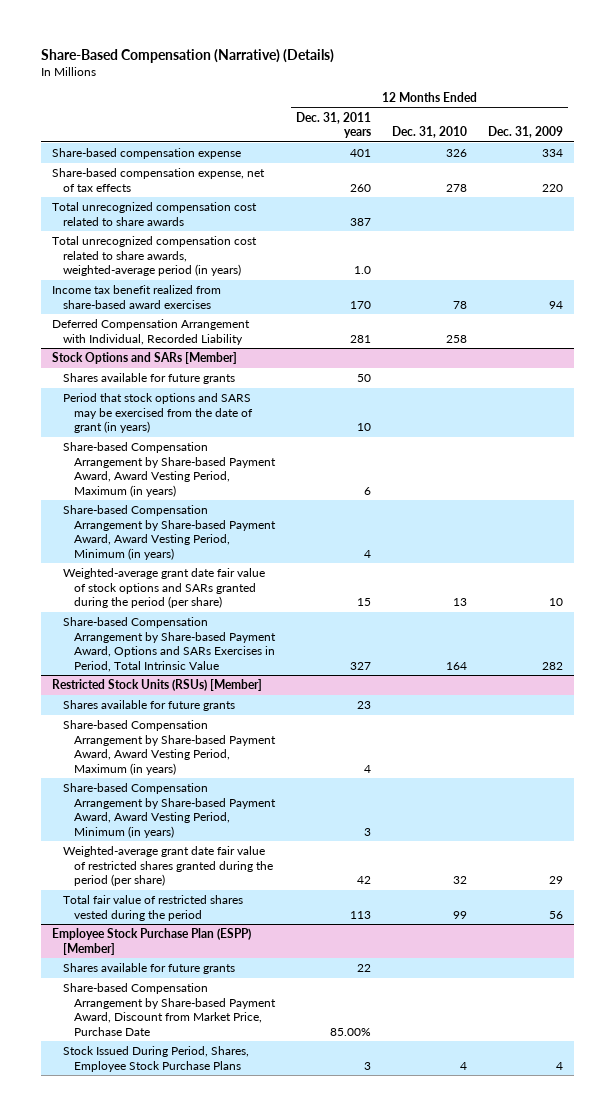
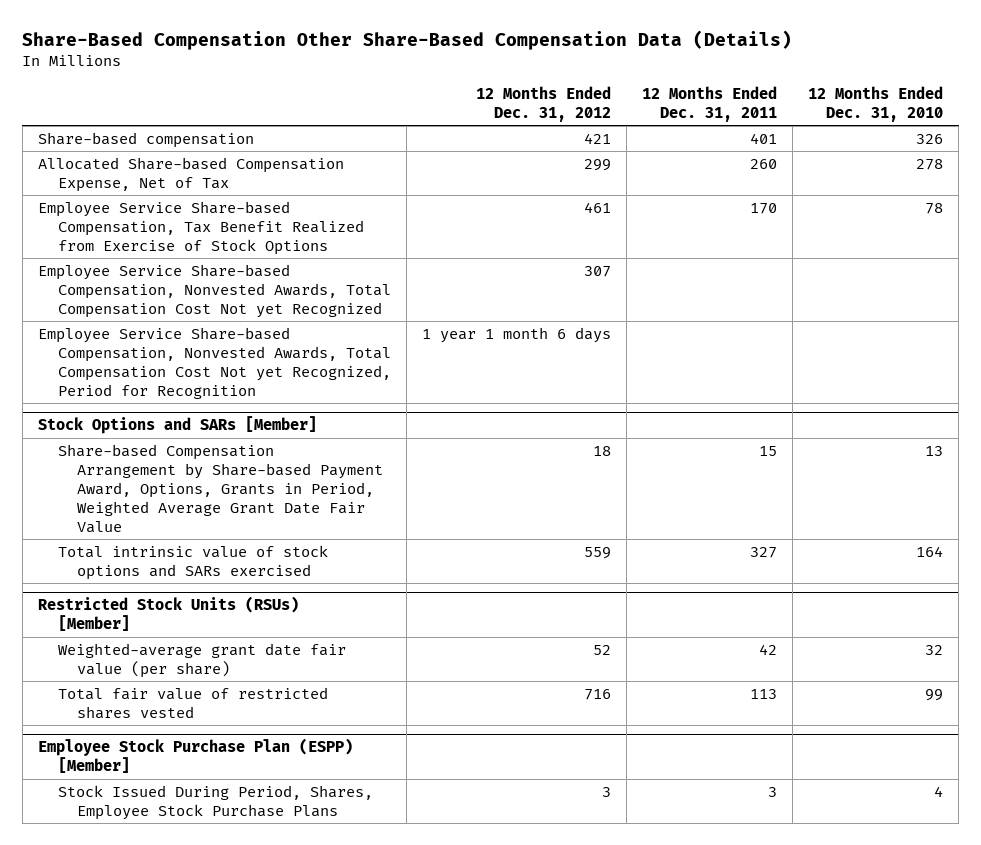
- Share-Based Compensation (Narrative) (Details)
+ Share-Based Compensation Other Share-Based Compensation Data (Details)
- | 12 Months Ended Dec. 31, 2011 years | 12 Months Ended Dec. 31, 2010 | 12 Months Ended Dec. 31, 2009
+ | 12 Months Ended Dec. 31, 2012 | 12 Months Ended Dec. 31, 2011 | 12 Months Ended Dec. 31, 2010
- Share-based compensation expense | 401 | 326 | 334
- Share-based compensation expense, net of tax effects | 260 | 278 | 220
- Total unrecognized compensation cost related to share awards | 387 | |
- Total unrecognized compensation cost related to share awards, weighted-average period (in years) | 1.0 | |
- Income tax benefit realized from share-based award exercises | 170 | 78 | 94
- Deferred Compensation Arrangement with Individual, Recorded Liability | 281 | 258 |
+ Share-based compensation | 421 | 401 | 326
+ Allocated Share-based Compensation Expense, Net of Tax | 299 | 260 | 278
+ Employee Service Share-based Compensation, Tax Benefit Realized from Exercise of Stock Options | 461 | 170 | 78
+ Employee Service Share-based Compensation, Nonvested Awards, Total Compensation Cost Not yet Recognized | 307 | |
+ Employee Service Share-based Compensation, Nonvested Awards, Total Compensation Cost Not yet Recognized, Period for Recognition | 1 year 1 month 6 days | |
@ Stock Options and SARs [Member]
- Shares available for future grants | 50 | |
- Period that stock options and SARS may be exercised from the date of grant (in years) | 10 | |
- Share-based Compensation Arrangement by Share-based Payment Award, Award Vesting Period, Maximum (in years) | 6 | |
- Share-based Compensation Arrangement by Share-based Payment Award, Award Vesting Period, Minimum (in years) | 4 | |
- Weighted-average grant date fair value of stock options and SARs granted during the period (per share) | 15 | 13 | 10
- Share-based Compensation Arrangement by Share-based Payment Award, Options and SARs Exercises in Period, Total Intrinsic Value | 327 | 164 | 282
+ Share-based Compensation Arrangement by Share-based Payment Award, Options, Grants in Period, Weighted Average Grant Date Fair Value | 18 | 15 | 13
+ Total intrinsic value of stock options and SARs exercised | 559 | 327 | 164
@ Restricted Stock Units (RSUs) [Member]
- Shares available for future grants | 23 | |
- Share-based Compensation Arrangement by Share-based Payment Award, Award Vesting Period, Maximum (in years) | 4 | |
- Share-based Compensation Arrangement by Share-based Payment Award, Award Vesting Period, Minimum (in years) | 3 | |
- Weighted-average grant date fair value of restricted shares granted during the period (per share) | 42 | 32 | 29
- Total fair value of restricted shares vested during the period | 113 | 99 | 56
+ Weighted-average grant date fair value (per share) | 52 | 42 | 32
+ Total fair value of restricted shares vested | 716 | 113 | 99
@ Employee Stock Purchase Plan (ESPP) [Member]
- Shares available for future grants | 22 | |
- Share-based Compensation Arrangement by Share-based Payment Award, Discount from Market Price, Purchase Date | 85.00% | |

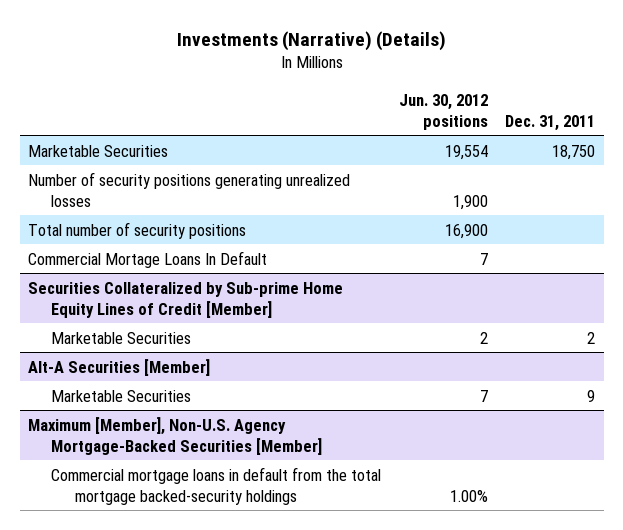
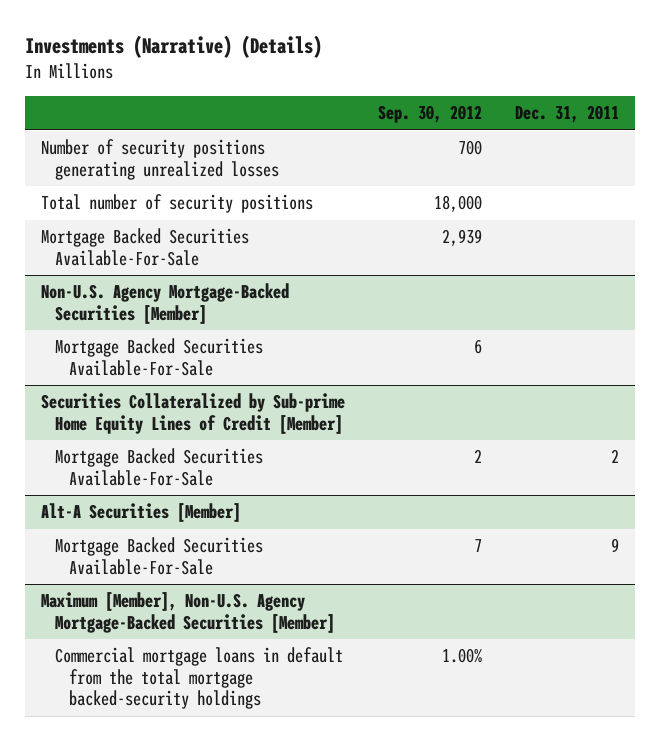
- | Jun. 30, 2012 positions | Dec. 31, 2011
+ | Sep. 30, 2012 | Dec. 31, 2011
- Marketable Securities | 19,554 | 18,750
- Commercial Mortage Loans In Default | 7 |
+ Mortgage Backed Securities Available-For-Sale | 2,939 |
+ Non-U.S. Agency Mortgage-Backed Securities [Member]
+ Mortgage Backed Securities Available-For-Sale | 6 |
@ Securities Collateralized by Sub-prime Home Equity Lines of Credit [Member]
- Marketable Securities | 2 | 2
+ Mortgage Backed Securities Available-For-Sale | 2 | 2
@ Alt-A Securities [Member]
- Marketable Securities | 7 | 9
+ Mortgage Backed Securities Available-For-Sale | 7 | 9

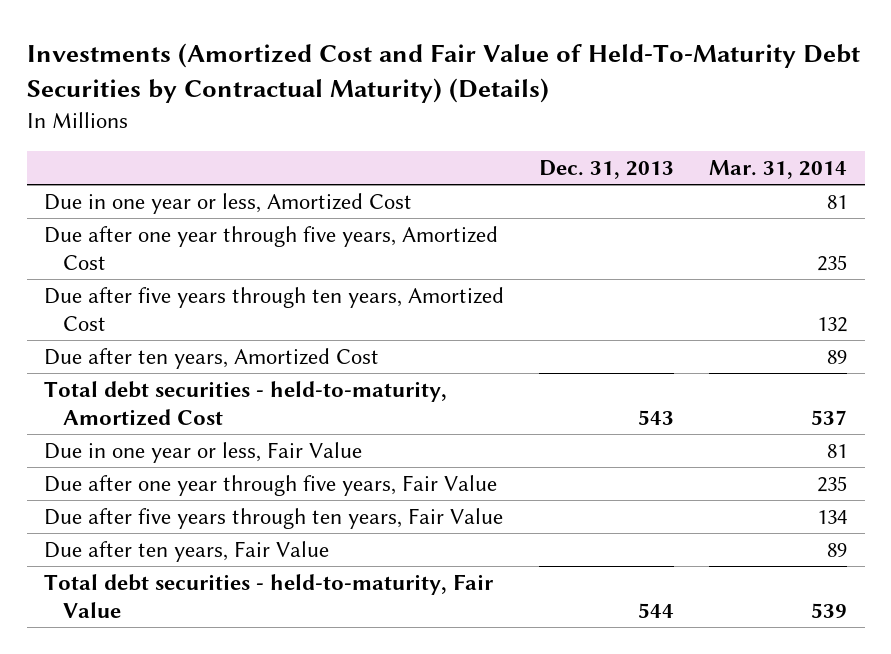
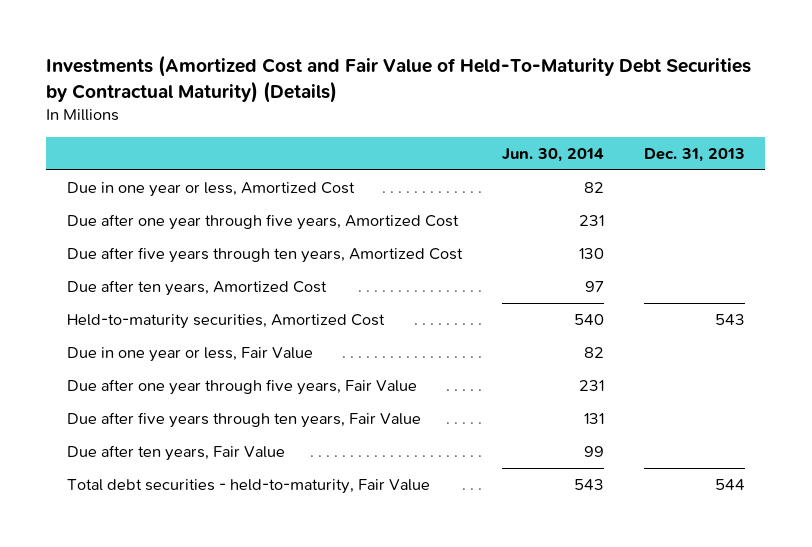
- | Dec. 31, 2013 | Mar. 31, 2014
+ | Jun. 30, 2014 | Dec. 31, 2013
- Total debt securities - held-to-maturity, Amortized Cost | 543 | 537
+ Held-to-maturity securities, Amortized Cost | 540 | 543

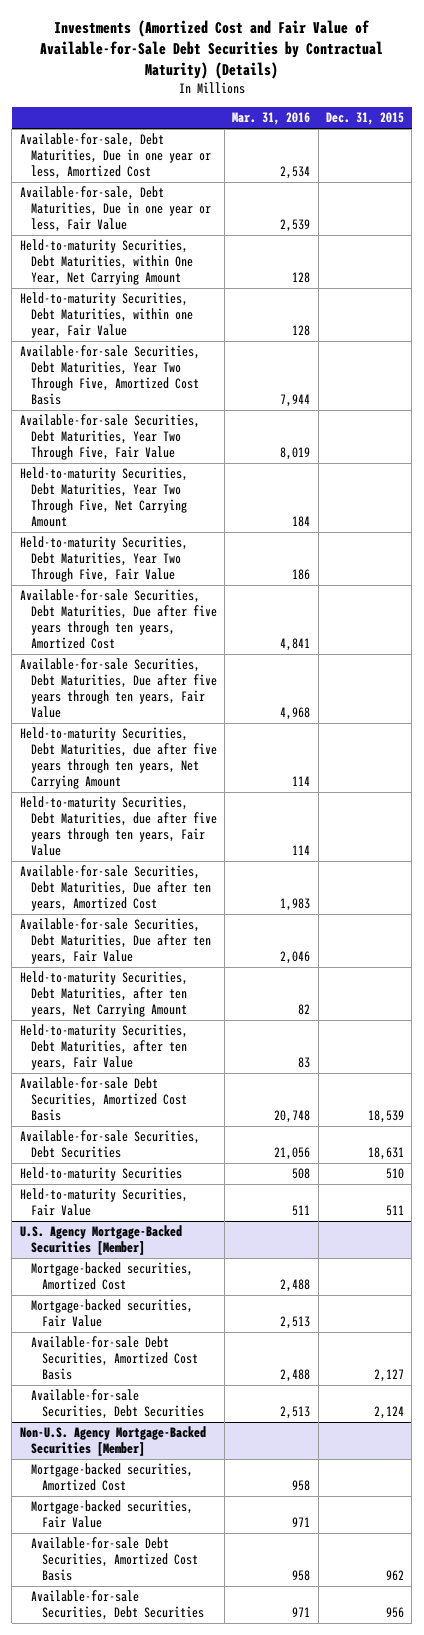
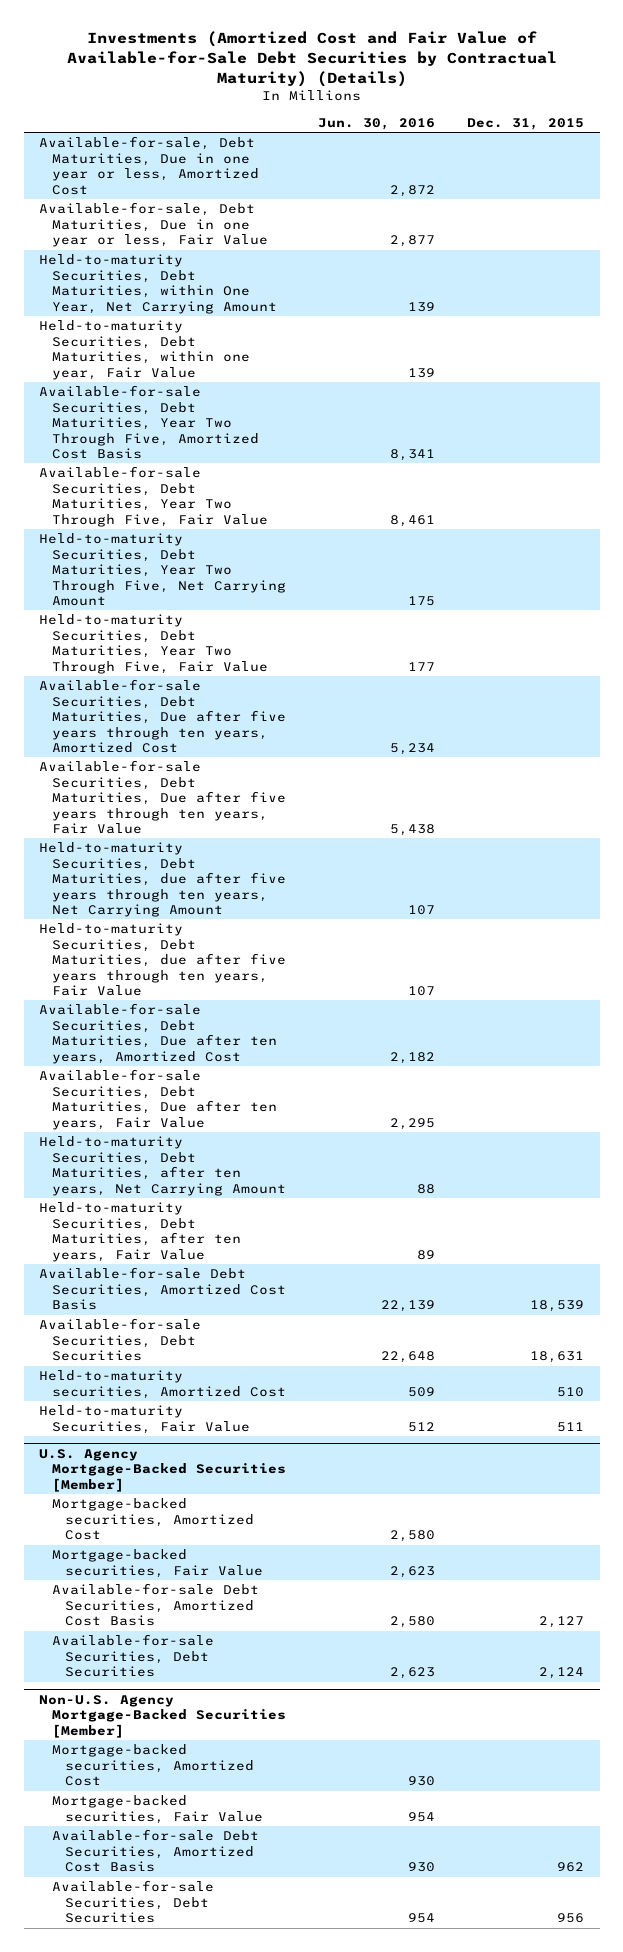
- | Mar. 31, 2016 | Dec. 31, 2015
+ | Jun. 30, 2016 | Dec. 31, 2015
- Held-to-maturity Securities | 508 | 510
+ Held-to-maturity securities, Amortized Cost | 509 | 510

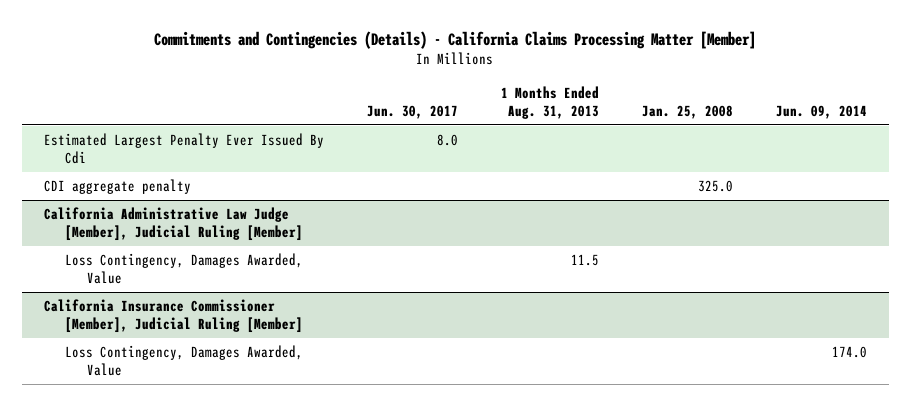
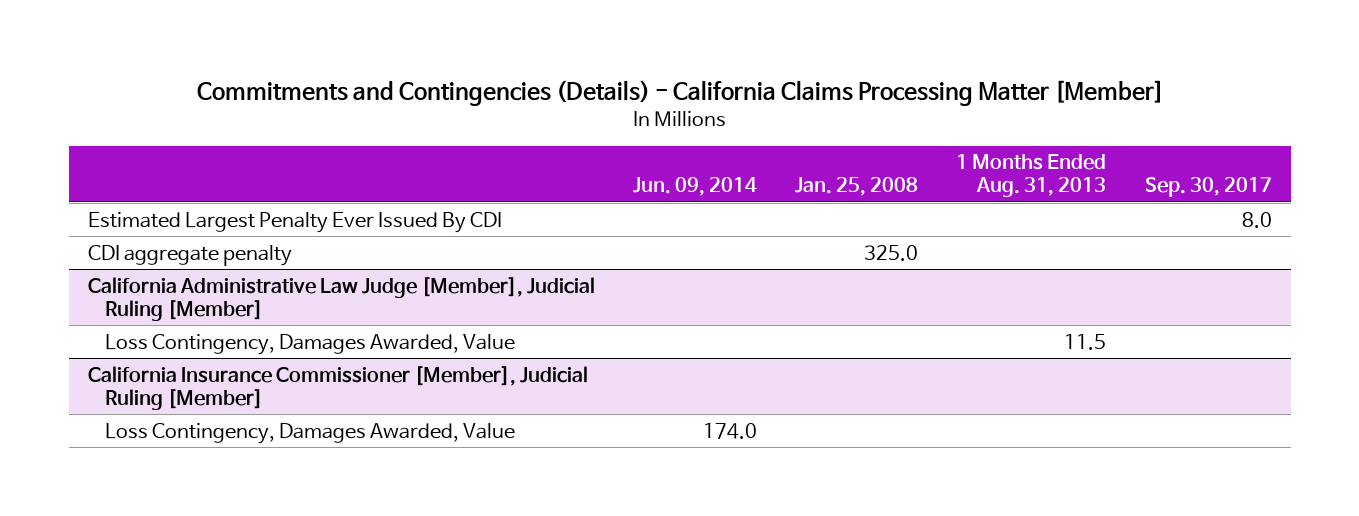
- | Jun. 30, 2017 | 1 Months Ended Aug. 31, 2013 | Jan. 25, 2008 | Jun. 09, 2014
+ | Jun. 09, 2014 | Jan. 25, 2008 | 1 Months Ended Aug. 31, 2013 | Sep. 30, 2017
- Estimated Largest Penalty Ever Issued By Cdi | 8.0 | | |
+ Estimated Largest Penalty Ever Issued By CDI | | | | 8.0

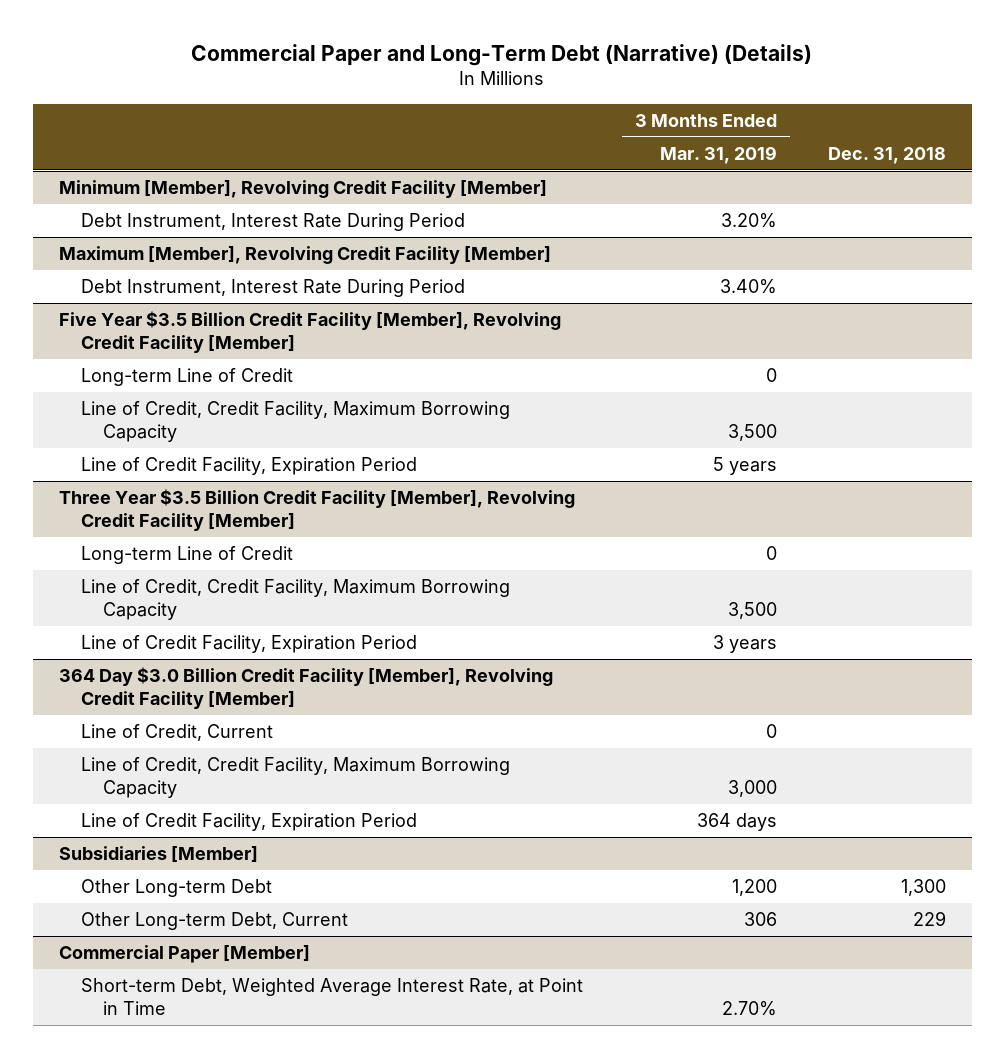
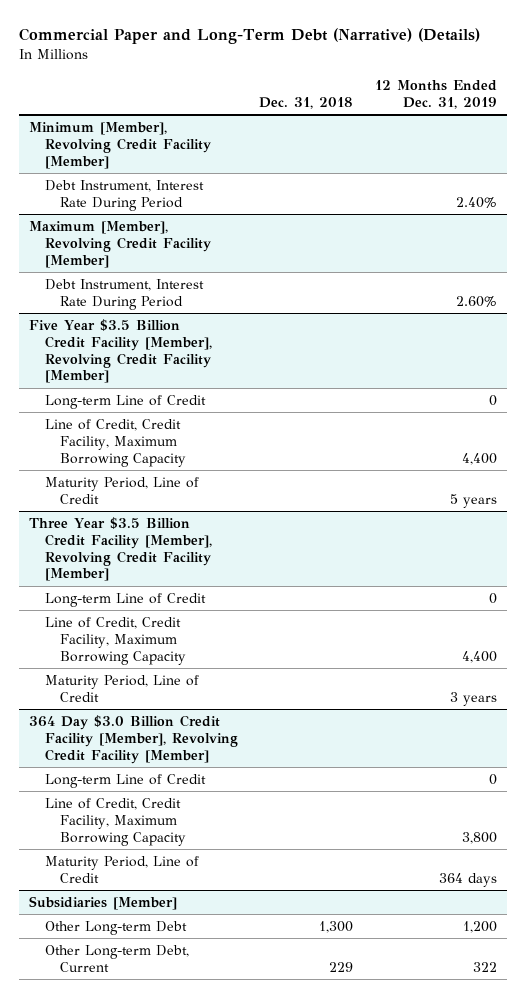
- | 3 Months Ended Mar. 31, 2019 | Dec. 31, 2018
+ | Dec. 31, 2018 | 12 Months Ended Dec. 31, 2019
@ Five Year $3.5 Billion Credit Facility [Member], Revolving Credit Facility [Member]
- Line of Credit Facility, Expiration Period | 5 years |
+ Maturity Period, Line of Credit | | 5 years
@ Three Year $3.5 Billion Credit Facility [Member], Revolving Credit Facility [Member]
- Line of Credit Facility, Expiration Period | 3 years |
+ Maturity Period, Line of Credit | | 3 years
@ 364 Day $3.0 Billion Credit Facility [Member], Revolving Credit Facility [Member]
- Line of Credit, Current | 0 |
+ Long-term Line of Credit | | 0
- Line of Credit Facility, Expiration Period | 364 days |
+ Maturity Period, Line of Credit | | 364 days
- Commercial Paper [Member]
- Short-term Debt, Weighted Average Interest Rate, at Point in Time | 2.70% |

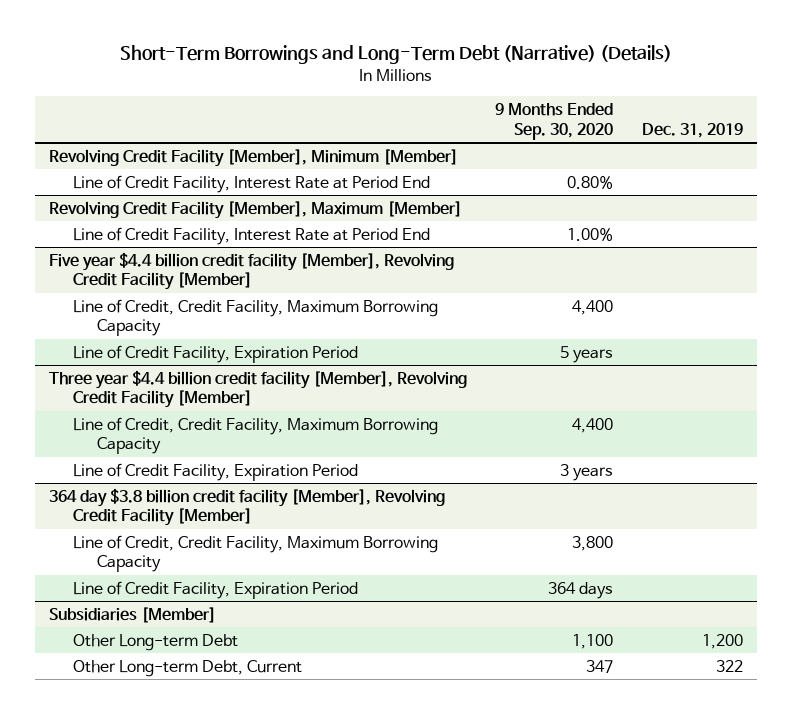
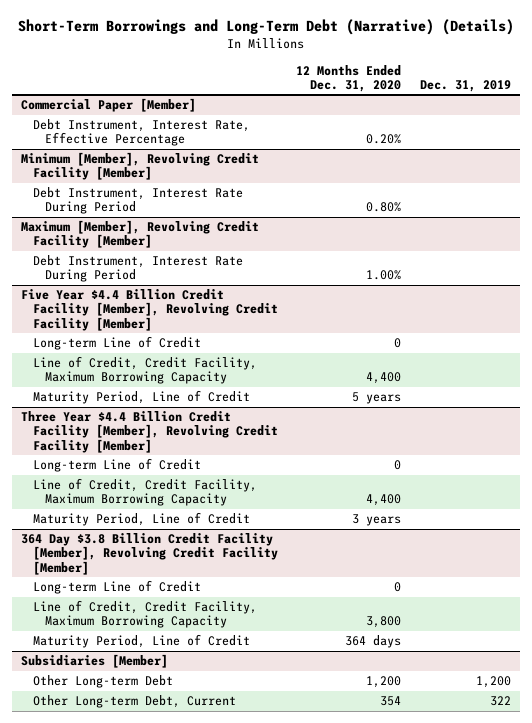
- | 9 Months Ended Sep. 30, 2020 | Dec. 31, 2019
+ | 12 Months Ended Dec. 31, 2020 | Dec. 31, 2019
- Revolving Credit Facility [Member], Minimum [Member]
- Line of Credit Facility, Interest Rate at Period End | 0.80% |
- Revolving Credit Facility [Member], Maximum [Member]
- Line of Credit Facility, Interest Rate at Period End | 1.00% |
- Five year $4.4 billion credit facility [Member], Revolving Credit Facility [Member]
+ Commercial Paper [Member]
+ Debt Instrument, Interest Rate, Effective Percentage | 0.20% |
+ Minimum [Member], Revolving Credit Facility [Member]
+ Debt Instrument, Interest Rate During Period | 0.80% |
+ Maximum [Member], Revolving Credit Facility [Member]
+ Debt Instrument, Interest Rate During Period | 1.00% |
+ Five Year $4.4 Billion Credit Facility [Member], Revolving Credit Facility [Member]
+ Long-term Line of Credit | 0 |
- Line of Credit Facility, Expiration Period | 5 years |
- Three year $4.4 billion credit facility [Member], Revolving Credit Facility [Member]
+ Maturity Period, Line of Credit | 5 years |
+ Three Year $4.4 Billion Credit Facility [Member], Revolving Credit Facility [Member]
+ Long-term Line of Credit | 0 |
- Line of Credit Facility, Expiration Period | 3 years |
- 364 day $3.8 billion credit facility [Member], Revolving Credit Facility [Member]
+ Maturity Period, Line of Credit | 3 years |
+ 364 Day $3.8 Billion Credit Facility [Member], Revolving Credit Facility [Member]
+ Long-term Line of Credit | 0 |
- Line of Credit Facility, Expiration Period | 364 days |
+ Maturity Period, Line of Credit | 364 days |

